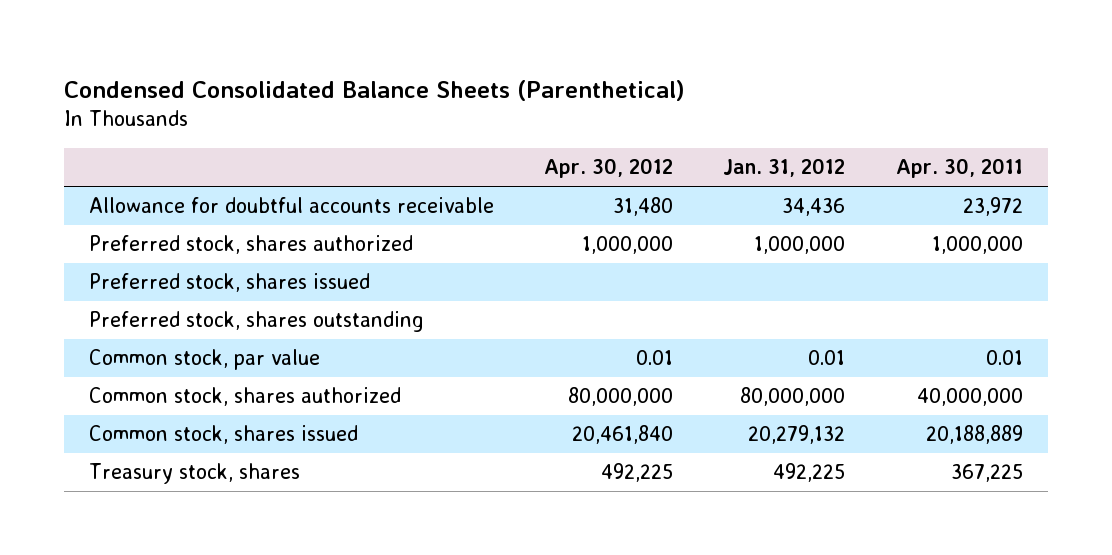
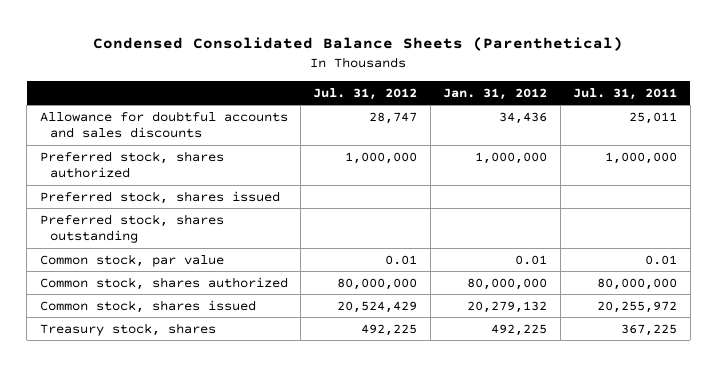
- | Apr. 30, 2012 | Jan. 31, 2012 | Apr. 30, 2011
+ | Jul. 31, 2012 | Jan. 31, 2012 | Jul. 31, 2011
- Allowance for doubtful accounts receivable | 31,480 | 34,436 | 23,972
+ Allowance for doubtful accounts and sales discounts | 28,747 | 34,436 | 25,011

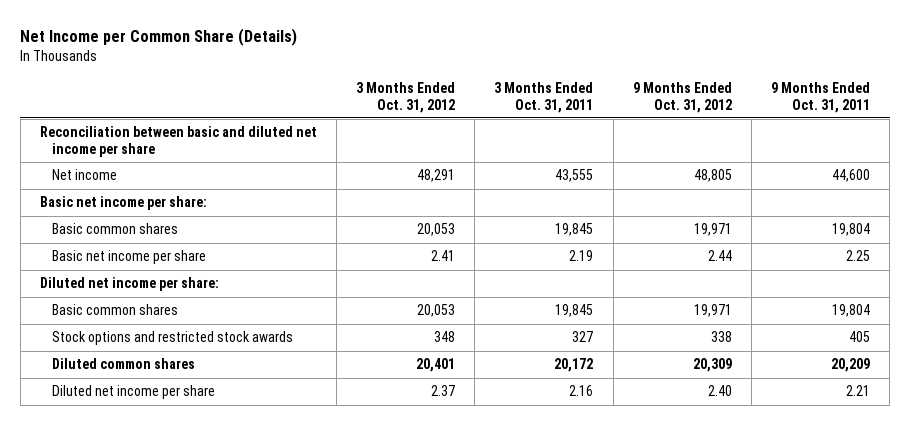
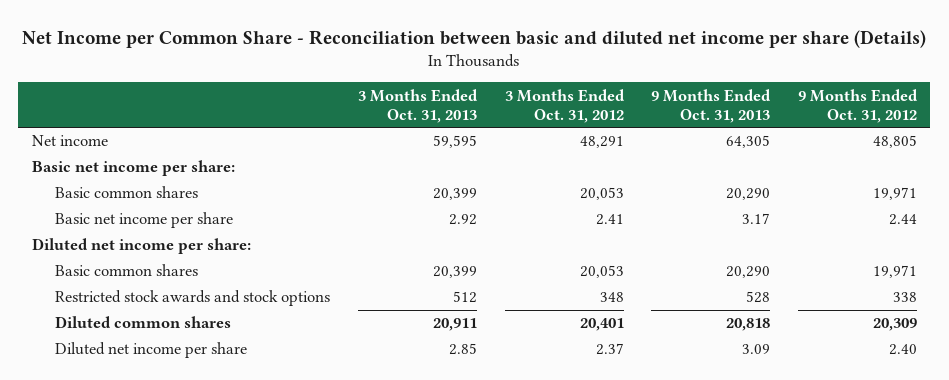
- Net Income per Common Share (Details)
+ Net Income per Common Share - Reconciliation between basic and diluted net income per share (Details)
- | 3 Months Ended Oct. 31, 2012 | 3 Months Ended Oct. 31, 2011 | 9 Months Ended Oct. 31, 2012 | 9 Months Ended Oct. 31, 2011
+ | 3 Months Ended Oct. 31, 2013 | 3 Months Ended Oct. 31, 2012 | 9 Months Ended Oct. 31, 2013 | 9 Months Ended Oct. 31, 2012
- Reconciliation between basic and diluted net income per share
- Stock options and restricted stock awards | 348 | 327 | 338 | 405
+ Restricted stock awards and stock options | 512 | 348 | 528 | 338

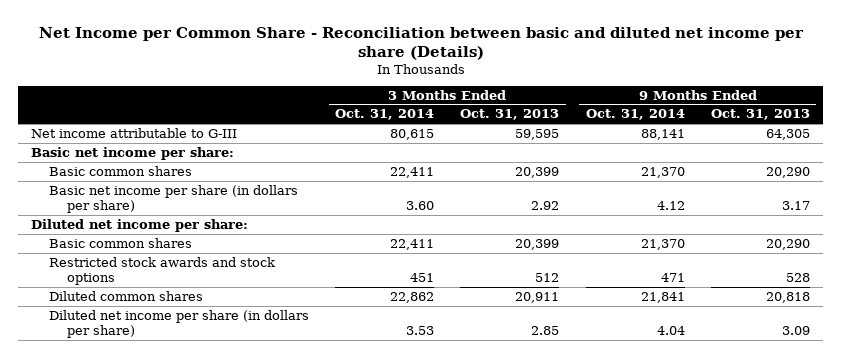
- | 3 Months Ended Oct. 31, 2013 | 3 Months Ended Oct. 31, 2012 | 9 Months Ended Oct. 31, 2013 | 9 Months Ended Oct. 31, 2012
+ | 3 Months Ended Oct. 31, 2014 | 3 Months Ended Oct. 31, 2013 | 9 Months Ended Oct. 31, 2014 | 9 Months Ended Oct. 31, 2013
- Net income | 59,595 | 48,291 | 64,305 | 48,805
+ Net income attributable to G-III | 80,615 | 59,595 | 88,141 | 64,305
- Basic net income per share | 2.92 | 2.41 | 3.17 | 2.44
+ Basic net income per share (in dollars per share) | 3.60 | 2.92 | 4.12 | 3.17
- Diluted net income per share | 2.85 | 2.37 | 3.09 | 2.40
+ Diluted net income per share (in dollars per share) | 3.53 | 2.85 | 4.04 | 3.09

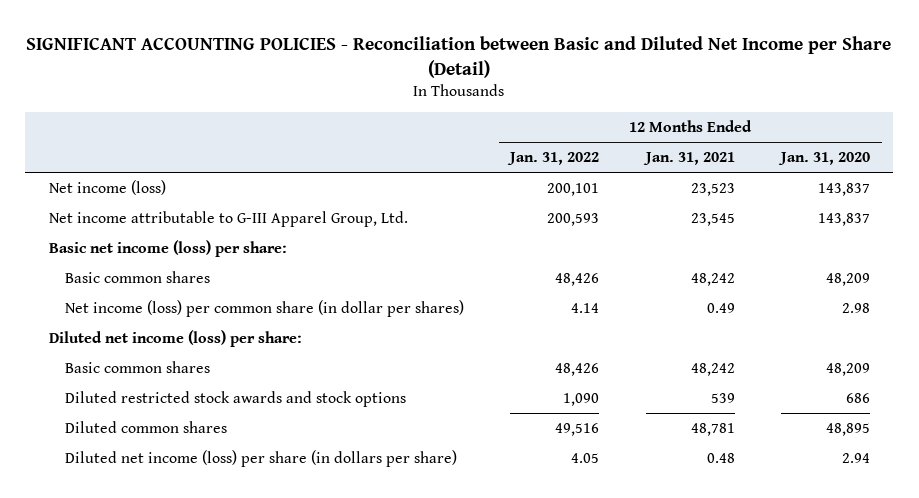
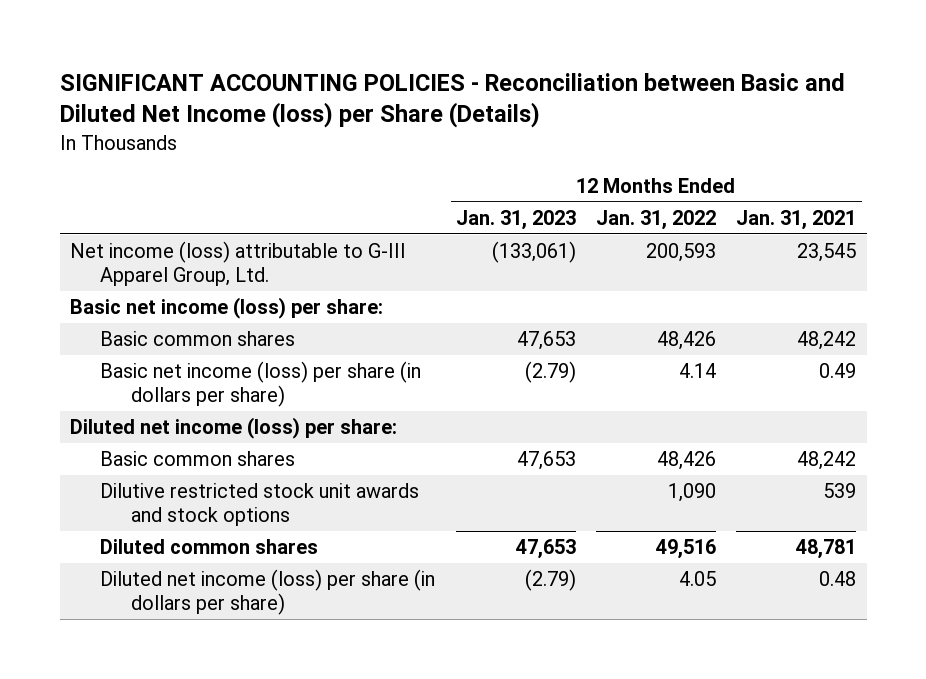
- SIGNIFICANT ACCOUNTING POLICIES - Reconciliation between Basic and Diluted Net Income per Share (Detail)
+ SIGNIFICANT ACCOUNTING POLICIES - Reconciliation between Basic and Diluted Net Income (loss) per Share (Details)
- | 12 Months Ended Jan. 31, 2022 | 12 Months Ended Jan. 31, 2021 | 12 Months Ended Jan. 31, 2020
+ | 12 Months Ended Jan. 31, 2023 | 12 Months Ended Jan. 31, 2022 | 12 Months Ended Jan. 31, 2021
- Net income (loss) | 200,101 | 23,523 | 143,837
- Net income attributable to G-III Apparel Group, Ltd. | 200,593 | 23,545 | 143,837
+ Net income (loss) attributable to G-III Apparel Group, Ltd. | (133,061) | 200,593 | 23,545
- Net income (loss) per common share (in dollar per shares) | 4.14 | 0.49 | 2.98
+ Basic net income (loss) per share (in dollars per share) | (2.79) | 4.14 | 0.49
- Diluted restricted stock awards and stock options | 1,090 | 539 | 686
+ Dilutive restricted stock unit awards and stock options | | 1,090 | 539

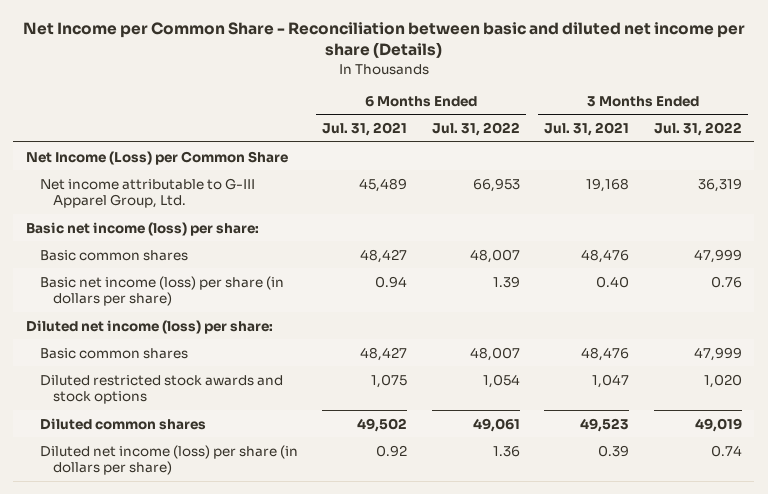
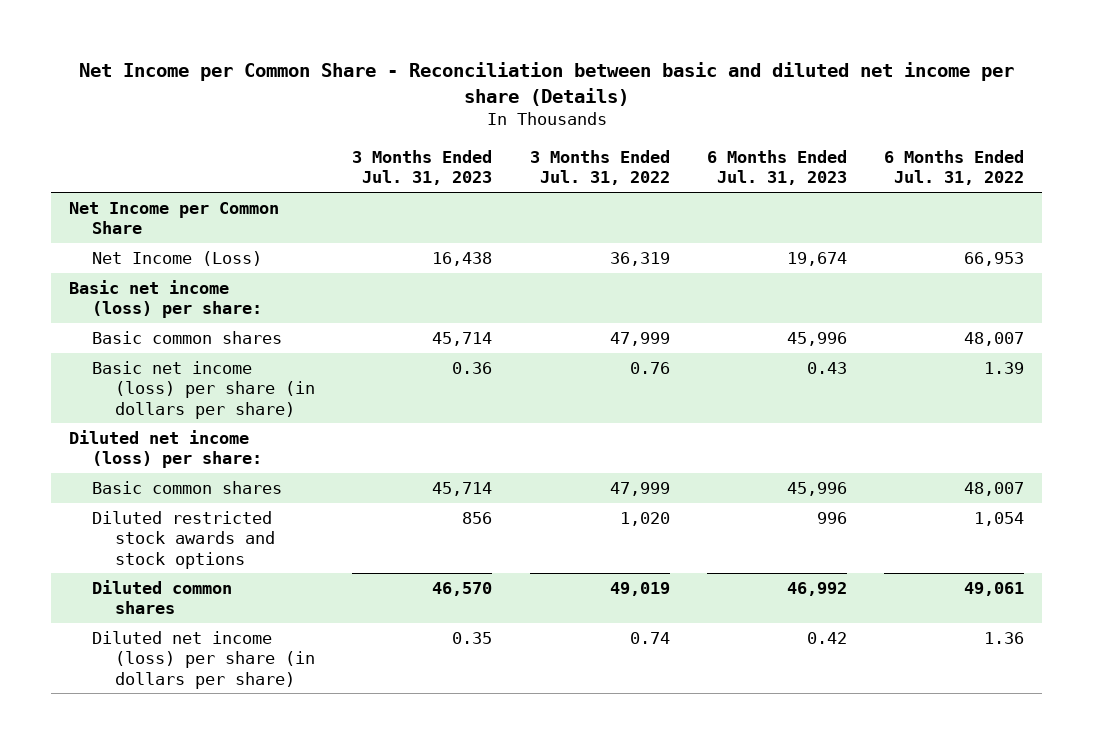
- | 6 Months Ended Jul. 31, 2021 | 6 Months Ended Jul. 31, 2022 | 3 Months Ended Jul. 31, 2021 | 3 Months Ended Jul. 31, 2022
+ | 3 Months Ended Jul. 31, 2023 | 3 Months Ended Jul. 31, 2022 | 6 Months Ended Jul. 31, 2023 | 6 Months Ended Jul. 31, 2022
- Net Income (Loss) per Common Share
- Net income attributable to G-III Apparel Group, Ltd. | 45,489 | 66,953 | 19,168 | 36,319
+ Net Income per Common Share
+ Net Income (Loss) | 16,438 | 36,319 | 19,674 | 66,953

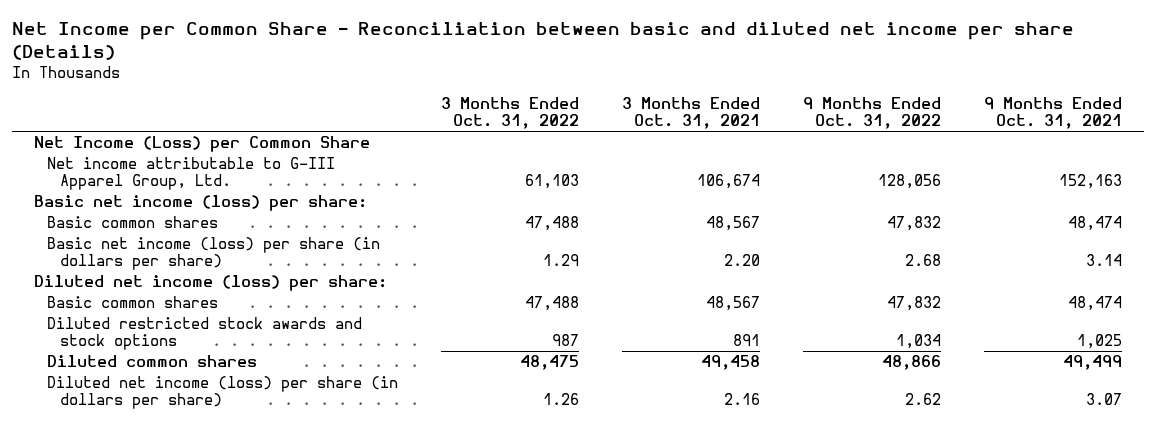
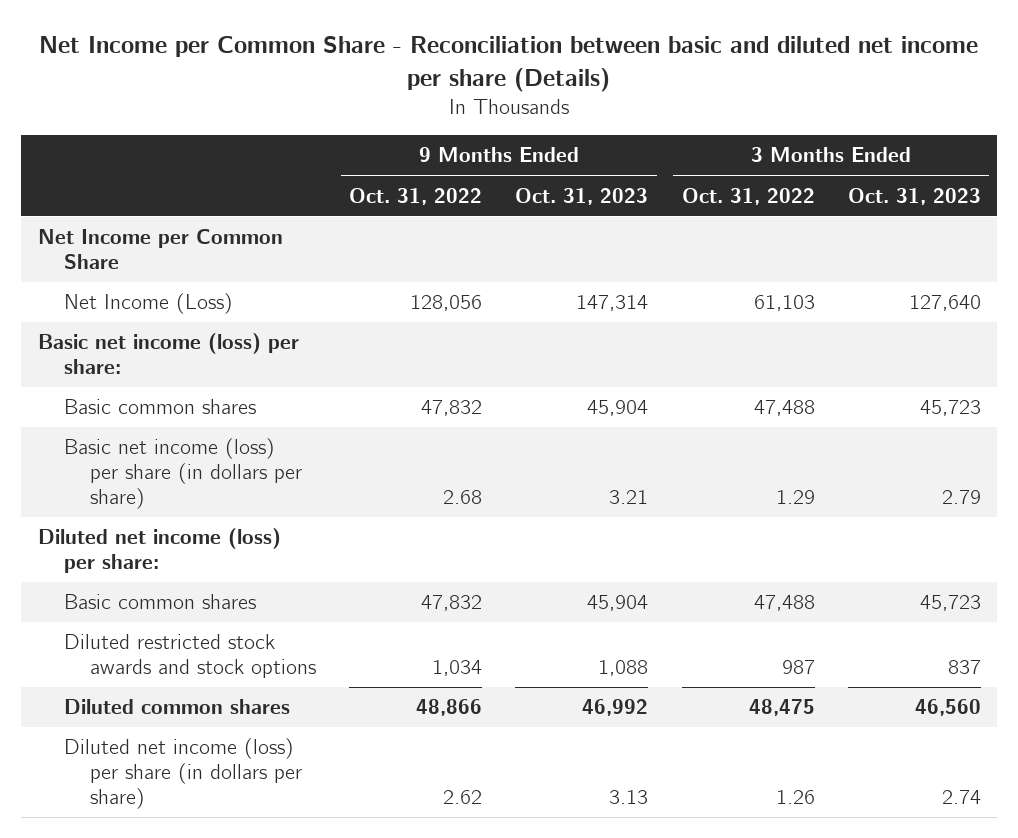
- | 3 Months Ended Oct. 31, 2022 | 3 Months Ended Oct. 31, 2021 | 9 Months Ended Oct. 31, 2022 | 9 Months Ended Oct. 31, 2021
+ | 9 Months Ended Oct. 31, 2022 | 9 Months Ended Oct. 31, 2023 | 3 Months Ended Oct. 31, 2022 | 3 Months Ended Oct. 31, 2023
- Net Income (Loss) per Common Share
- Net income attributable to G-III Apparel Group, Ltd. | 61,103 | 106,674 | 128,056 | 152,163
+ Net Income per Common Share
+ Net Income (Loss) | 128,056 | 147,314 | 61,103 | 127,640

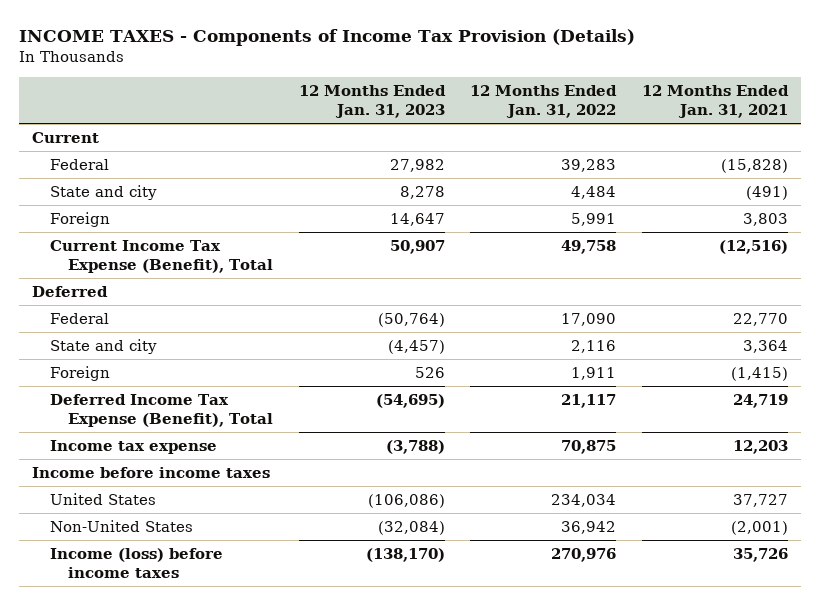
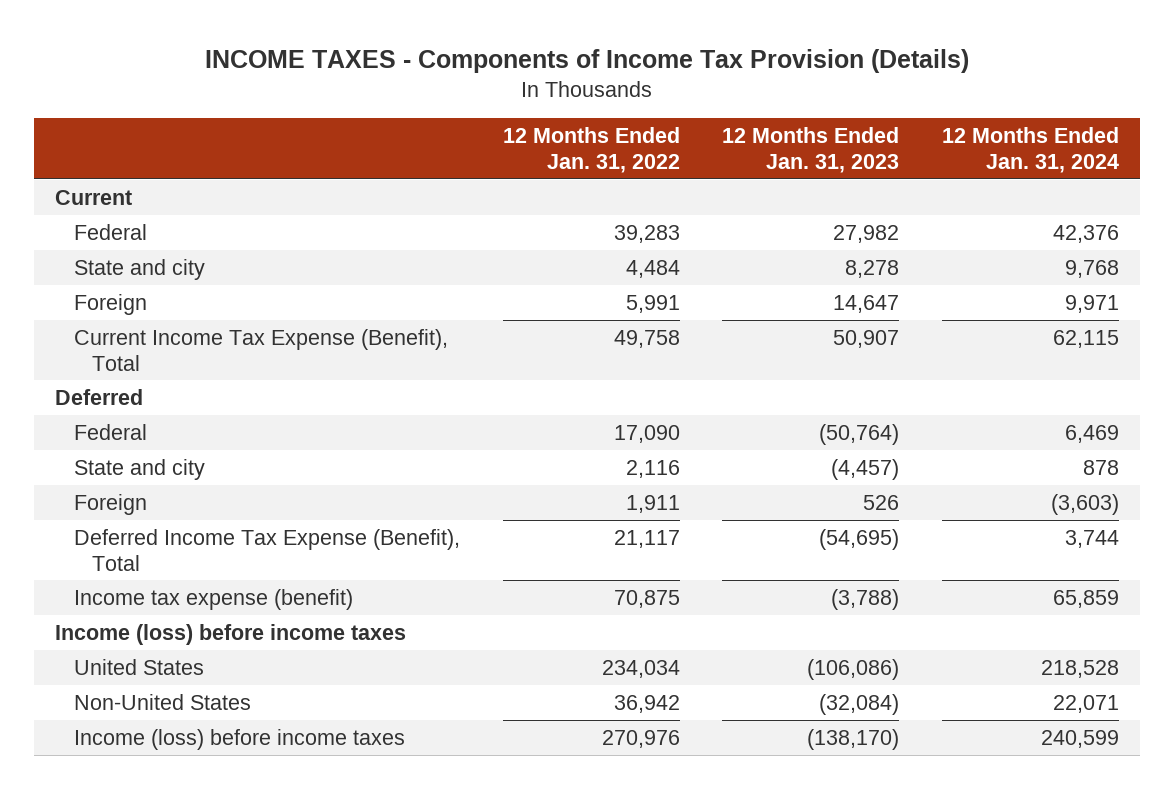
- | 12 Months Ended Jan. 31, 2023 | 12 Months Ended Jan. 31, 2022 | 12 Months Ended Jan. 31, 2021
+ | 12 Months Ended Jan. 31, 2022 | 12 Months Ended Jan. 31, 2023 | 12 Months Ended Jan. 31, 2024
- Income tax expense | (3,788) | 70,875 | 12,203
- Income before income taxes
+ Income tax expense (benefit) | 70,875 | (3,788) | 65,859
+ Income (loss) before income taxes

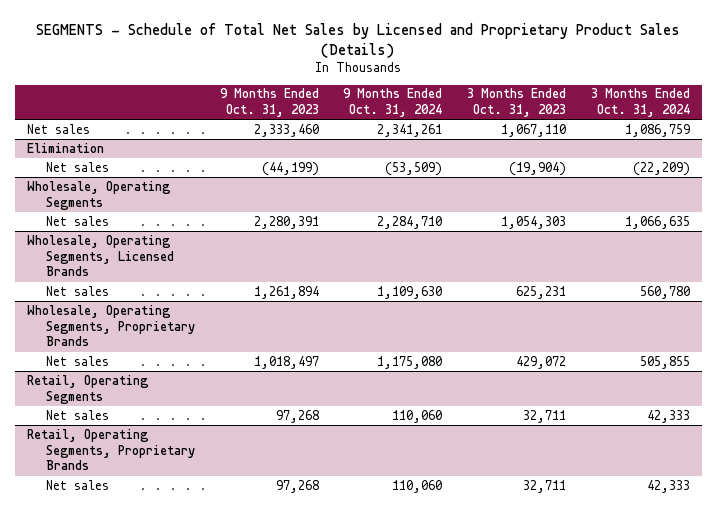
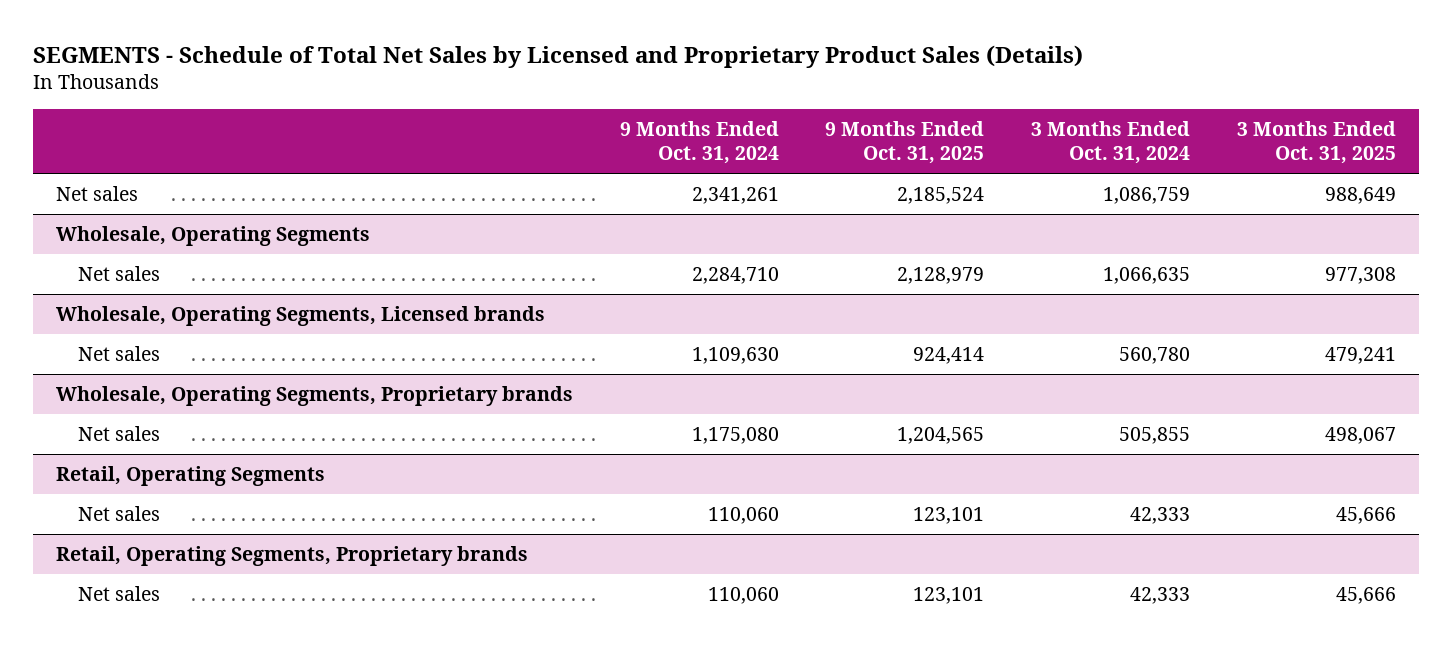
- | 9 Months Ended Oct. 31, 2023 | 9 Months Ended Oct. 31, 2024 | 3 Months Ended Oct. 31, 2023 | 3 Months Ended Oct. 31, 2024
+ | 9 Months Ended Oct. 31, 2024 | 9 Months Ended Oct. 31, 2025 | 3 Months Ended Oct. 31, 2024 | 3 Months Ended Oct. 31, 2025
- Elimination
- Net sales | (44,199) | (53,509) | (19,904) | (22,209)
- Wholesale, Operating Segments, Licensed Brands
+ Wholesale, Operating Segments, Licensed brands
- Wholesale, Operating Segments, Proprietary Brands
+ Wholesale, Operating Segments, Proprietary brands
- Retail, Operating Segments, Proprietary Brands
+ Retail, Operating Segments, Proprietary brands

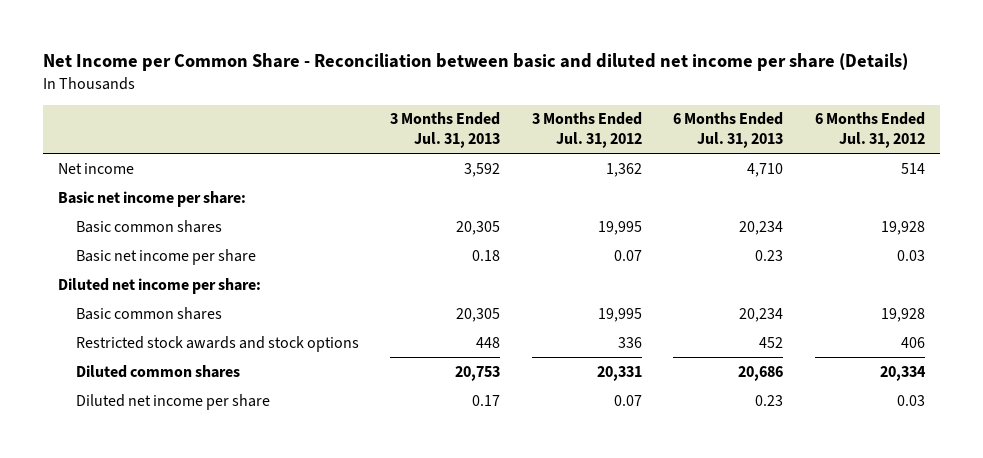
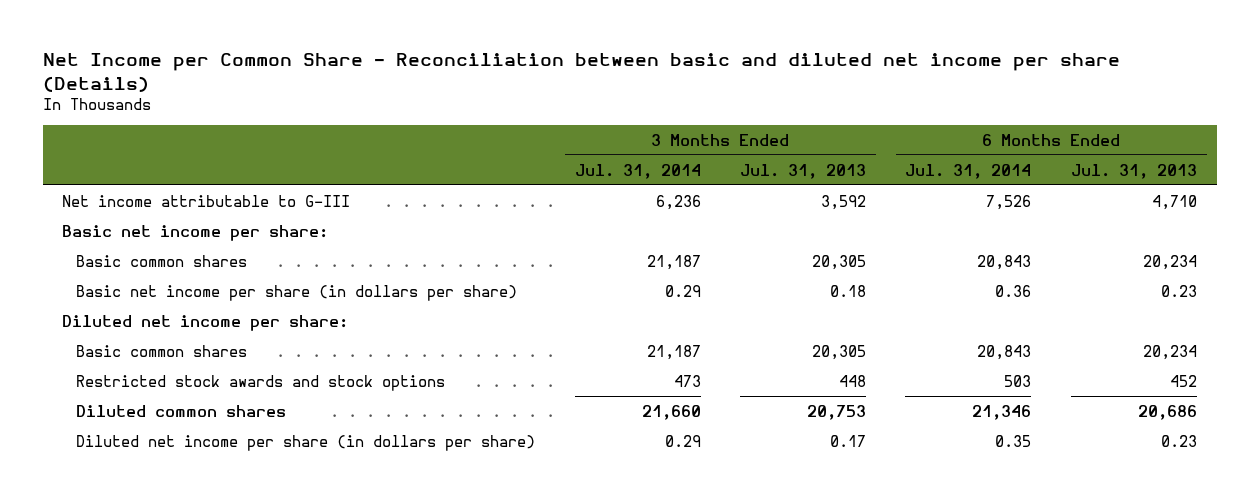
- | 3 Months Ended Jul. 31, 2013 | 3 Months Ended Jul. 31, 2012 | 6 Months Ended Jul. 31, 2013 | 6 Months Ended Jul. 31, 2012
+ | 3 Months Ended Jul. 31, 2014 | 3 Months Ended Jul. 31, 2013 | 6 Months Ended Jul. 31, 2014 | 6 Months Ended Jul. 31, 2013
- Net income | 3,592 | 1,362 | 4,710 | 514
+ Net income attributable to G-III | 6,236 | 3,592 | 7,526 | 4,710
- Basic net income per share | 0.18 | 0.07 | 0.23 | 0.03
+ Basic net income per share (in dollars per share) | 0.29 | 0.18 | 0.36 | 0.23
- Diluted net income per share | 0.17 | 0.07 | 0.23 | 0.03
+ Diluted net income per share (in dollars per share) | 0.29 | 0.17 | 0.35 | 0.23

